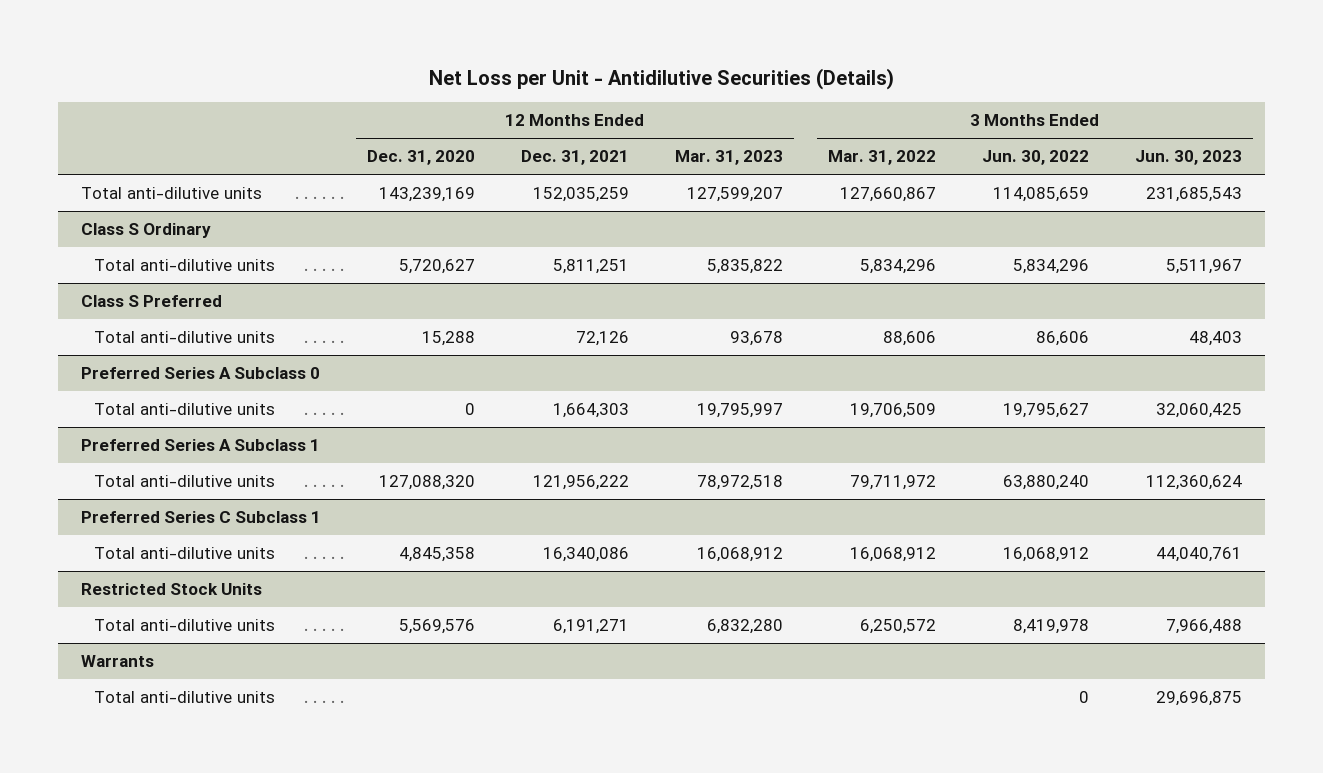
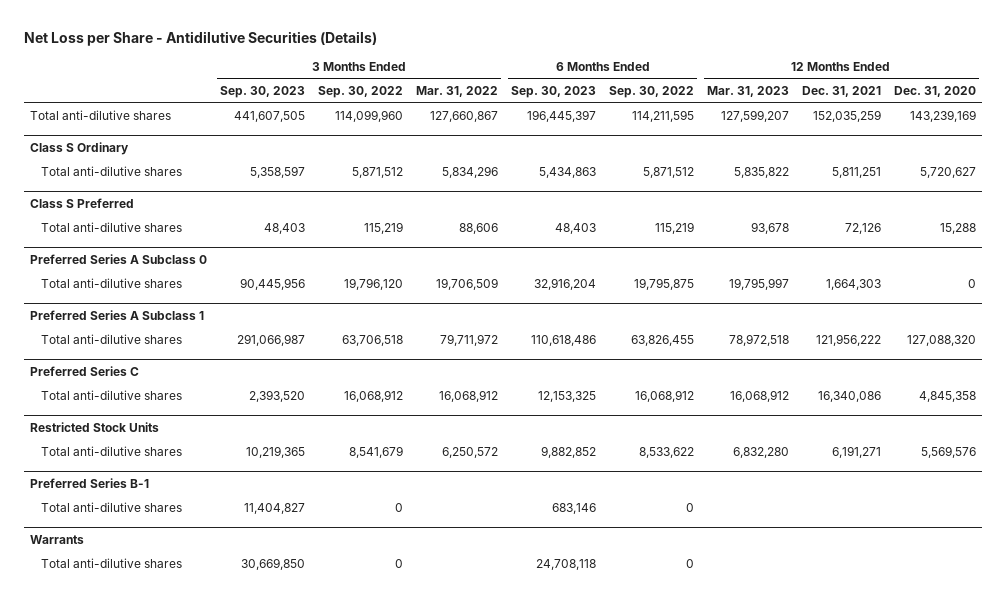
- Net Loss per Unit - Antidilutive Securities (Details)
+ Net Loss per Share - Antidilutive Securities (Details)
- | 12 Months Ended Dec. 31, 2020 | 12 Months Ended Dec. 31, 2021 | 12 Months Ended Mar. 31, 2023 | 3 Months Ended Mar. 31, 2022 | 3 Months Ended Jun. 30, 2022 | 3 Months Ended Jun. 30, 2023
+ | 3 Months Ended Sep. 30, 2023 | 3 Months Ended Sep. 30, 2022 | 3 Months Ended Mar. 31, 2022 | 6 Months Ended Sep. 30, 2023 | 6 Months Ended Sep. 30, 2022 | 12 Months Ended Mar. 31, 2023 | 12 Months Ended Dec. 31, 2021 | 12 Months Ended Dec. 31, 2020
- Total anti-dilutive units | 143,239,169 | 152,035,259 | 127,599,207 | 127,660,867 | 114,085,659 | 231,685,543
+ Total anti-dilutive shares | 441,607,505 | 114,099,960 | 127,660,867 | 196,445,397 | 114,211,595 | 127,599,207 | 152,035,259 | 143,239,169
@ Class S Ordinary
- Total anti-dilutive units | 5,720,627 | 5,811,251 | 5,835,822 | 5,834,296 | 5,834,296 | 5,511,967
+ Total anti-dilutive shares | 5,358,597 | 5,871,512 | 5,834,296 | 5,434,863 | 5,871,512 | 5,835,822 | 5,811,251 | 5,720,627
@ Class S Preferred
- Total anti-dilutive units | 15,288 | 72,126 | 93,678 | 88,606 | 86,606 | 48,403
+ Total anti-dilutive shares | 48,403 | 115,219 | 88,606 | 48,403 | 115,219 | 93,678 | 72,126 | 15,288
@ Preferred Series A Subclass 0
- Total anti-dilutive units | 0 | 1,664,303 | 19,795,997 | 19,706,509 | 19,795,627 | 32,060,425
+ Total anti-dilutive shares | 90,445,956 | 19,796,120 | 19,706,509 | 32,916,204 | 19,795,875 | 19,795,997 | 1,664,303 | 0
@ Preferred Series A Subclass 1
- Total anti-dilutive units | 127,088,320 | 121,956,222 | 78,972,518 | 79,711,972 | 63,880,240 | 112,360,624
- Preferred Series C Subclass 1
- Total anti-dilutive units | 4,845,358 | 16,340,086 | 16,068,912 | 16,068,912 | 16,068,912 | 44,040,761
@ Preferred Series A Subclass 1
+ Total anti-dilutive shares | 291,066,987 | 63,706,518 | 79,711,972 | 110,618,486 | 63,826,455 | 78,972,518 | 121,956,222 | 127,088,320
+ Preferred Series C
+ Total anti-dilutive shares | 2,393,520 | 16,068,912 | 16,068,912 | 12,153,325 | 16,068,912 | 16,068,912 | 16,340,086 | 4,845,358
@ Restricted Stock Units
- Total anti-dilutive units | 5,569,576 | 6,191,271 | 6,832,280 | 6,250,572 | 8,419,978 | 7,966,488
+ Total anti-dilutive shares | 10,219,365 | 8,541,679 | 6,250,572 | 9,882,852 | 8,533,622 | 6,832,280 | 6,191,271 | 5,569,576
+ Preferred Series B-1
+ Total anti-dilutive shares | 11,404,827 | 0 | | 683,146 | 0 | | |
@ Warrants
- Total anti-dilutive units | | | | | 0 | 29,696,875
+ Total anti-dilutive shares | 30,669,850 | 0 | | 24,708,118 | 0 | | |

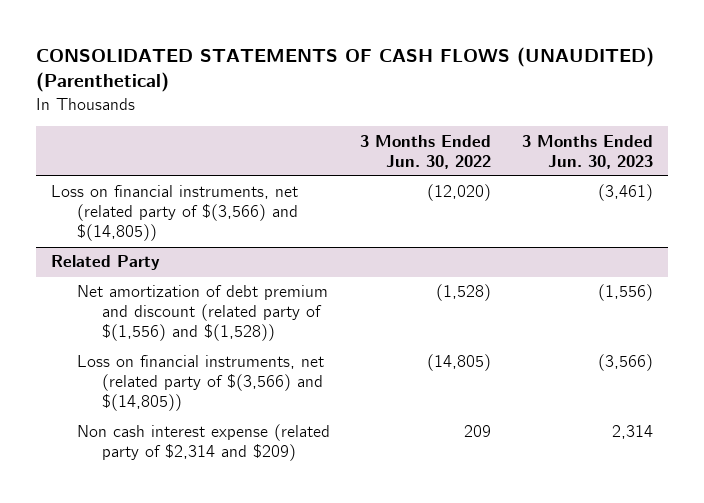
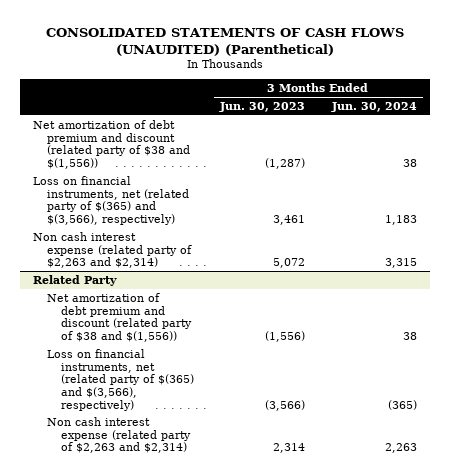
- | 3 Months Ended Jun. 30, 2022 | 3 Months Ended Jun. 30, 2023
+ | 3 Months Ended Jun. 30, 2023 | 3 Months Ended Jun. 30, 2024
- Loss on financial instruments, net (related party of $(3,566) and $(14,805)) | (12,020) | (3,461)
+ Net amortization of debt premium and discount (related party of $38 and $(1,556)) | (1,287) | 38
+ Loss on financial instruments, net (related party of $(365) and $(3,566), respectively) | 3,461 | 1,183
+ Non cash interest expense (related party of $2,263 and $2,314) | 5,072 | 3,315
@ Related Party
- Net amortization of debt premium and discount (related party of $(1,556) and $(1,528)) | (1,528) | (1,556)
- Loss on financial instruments, net (related party of $(3,566) and $(14,805)) | (14,805) | (3,566)
- Non cash interest expense (related party of $2,314 and $209) | 209 | 2,314
+ Net amortization of debt premium and discount (related party of $38 and $(1,556)) | (1,556) | 38
+ Loss on financial instruments, net (related party of $(365) and $(3,566), respectively) | (3,566) | (365)
+ Non cash interest expense (related party of $2,263 and $2,314) | 2,314 | 2,263

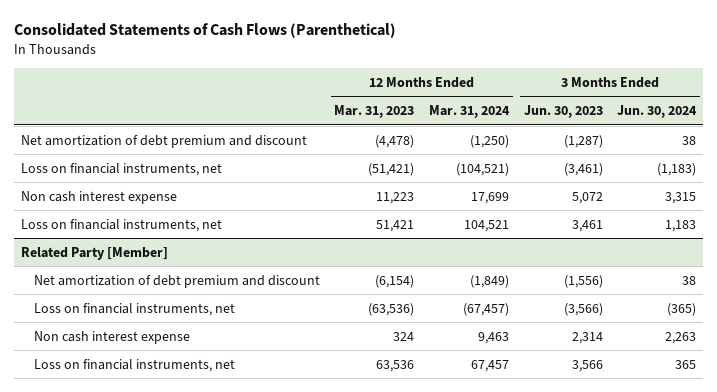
- CONSOLIDATED STATEMENTS OF CASH FLOWS (UNAUDITED) (Parenthetical)
+ Consolidated Statements of Cash Flows (Parenthetical)
- | 3 Months Ended Jun. 30, 2023 | 3 Months Ended Jun. 30, 2024
+ | 12 Months Ended Mar. 31, 2023 | 12 Months Ended Mar. 31, 2024 | 3 Months Ended Jun. 30, 2023 | 3 Months Ended Jun. 30, 2024
- Net amortization of debt premium and discount (related party of $38 and $(1,556)) | (1,287) | 38
- Loss on financial instruments, net (related party of $(365) and $(3,566), respectively) | 3,461 | 1,183
- Non cash interest expense (related party of $2,263 and $2,314) | 5,072 | 3,315
- Related Party
- Net amortization of debt premium and discount (related party of $38 and $(1,556)) | (1,556) | 38
- Loss on financial instruments, net (related party of $(365) and $(3,566), respectively) | (3,566) | (365)
- Non cash interest expense (related party of $2,263 and $2,314) | 2,314 | 2,263
+ Net amortization of debt premium and discount | (4,478) | (1,250) | (1,287) | 38
+ Loss on financial instruments, net | (51,421) | (104,521) | (3,461) | (1,183)
+ Non cash interest expense | 11,223 | 17,699 | 5,072 | 3,315
+ Loss on financial instruments, net | 51,421 | 104,521 | 3,461 | 1,183
+ Related Party [Member]
+ Net amortization of debt premium and discount | (6,154) | (1,849) | (1,556) | 38
+ Loss on financial instruments, net | (63,536) | (67,457) | (3,566) | (365)
+ Non cash interest expense | 324 | 9,463 | 2,314 | 2,263
+ Loss on financial instruments, net | 63,536 | 67,457 | 3,566 | 365

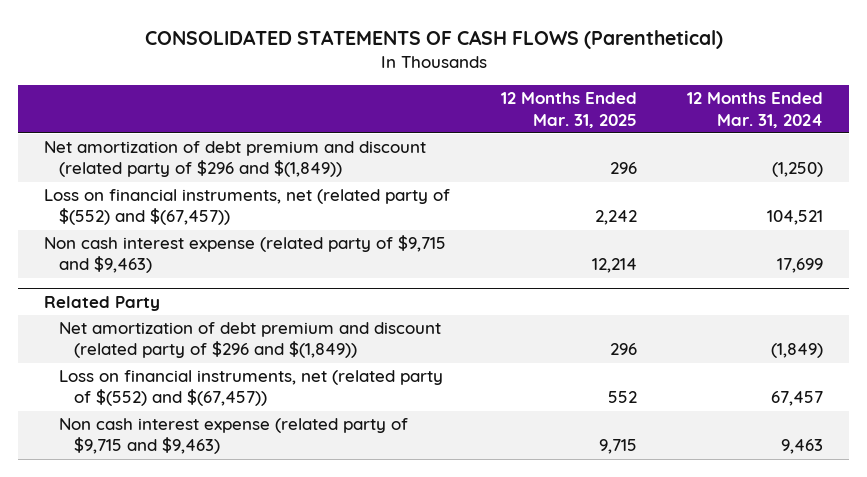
- Consolidated Statements of Cash Flows (Parenthetical)
+ CONSOLIDATED STATEMENTS OF CASH FLOWS (Parenthetical)
- | 12 Months Ended Mar. 31, 2023 | 12 Months Ended Mar. 31, 2024 | 3 Months Ended Jun. 30, 2023 | 3 Months Ended Jun. 30, 2024
+ | 12 Months Ended Mar. 31, 2025 | 12 Months Ended Mar. 31, 2024
- Net amortization of debt premium and discount | (4,478) | (1,250) | (1,287) | 38
- Loss on financial instruments, net | (51,421) | (104,521) | (3,461) | (1,183)
- Non cash interest expense | 11,223 | 17,699 | 5,072 | 3,315
- Loss on financial instruments, net | 51,421 | 104,521 | 3,461 | 1,183
- Related Party [Member]
- Net amortization of debt premium and discount | (6,154) | (1,849) | (1,556) | 38
- Loss on financial instruments, net | (63,536) | (67,457) | (3,566) | (365)
- Non cash interest expense | 324 | 9,463 | 2,314 | 2,263
- Loss on financial instruments, net | 63,536 | 67,457 | 3,566 | 365
+ Net amortization of debt premium and discount (related party of $296 and $(1,849)) | 296 | (1,250)
+ Loss on financial instruments, net (related party of $(552) and $(67,457)) | 2,242 | 104,521
+ Non cash interest expense (related party of $9,715 and $9,463) | 12,214 | 17,699
+ Related Party
+ Net amortization of debt premium and discount (related party of $296 and $(1,849)) | 296 | (1,849)
+ Loss on financial instruments, net (related party of $(552) and $(67,457)) | 552 | 67,457
+ Non cash interest expense (related party of $9,715 and $9,463) | 9,715 | 9,463

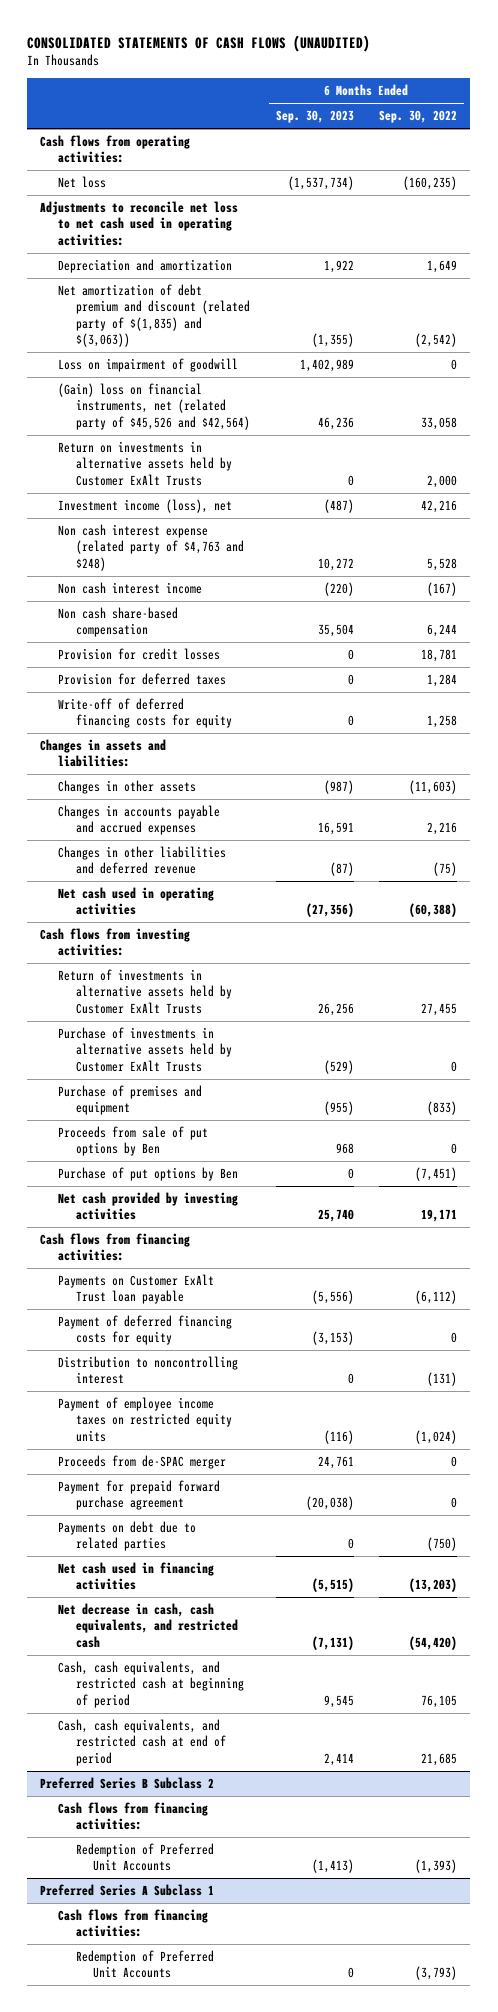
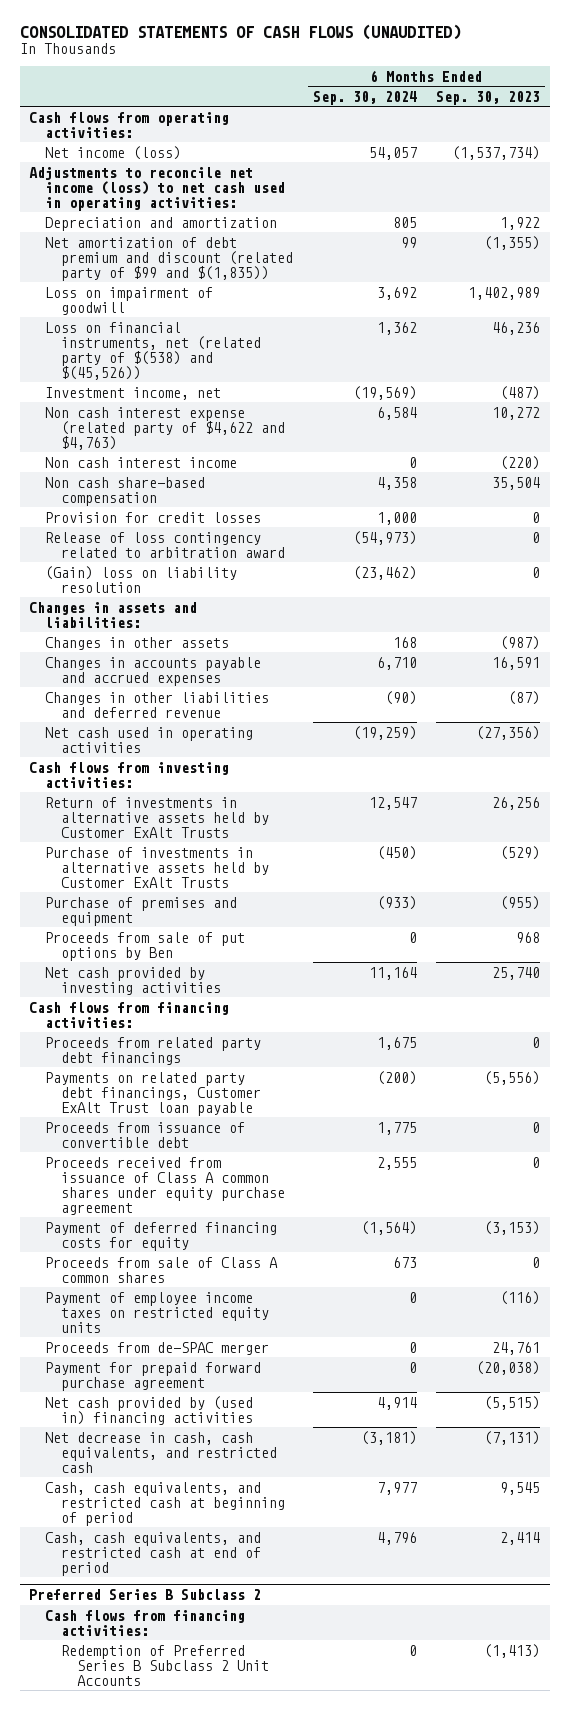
- | 6 Months Ended Sep. 30, 2023 | 6 Months Ended Sep. 30, 2022
+ | 6 Months Ended Sep. 30, 2024 | 6 Months Ended Sep. 30, 2023
- Net loss | (1,537,734) | (160,235)
- Adjustments to reconcile net loss to net cash used in operating activities:
+ Net income (loss) | 54,057 | (1,537,734)
+ Adjustments to reconcile net income (loss) to net cash used in operating activities:
- Net amortization of debt premium and discount (related party of $(1,835) and $(3,063)) | (1,355) | (2,542)
+ Net amortization of debt premium and discount (related party of $99 and $(1,835)) | 99 | (1,355)
- (Gain) loss on financial instruments, net (related party of $45,526 and $42,564) | 46,236 | 33,058
- Return on investments in alternative assets held by Customer ExAlt Trusts | 0 | 2,000
- Investment income (loss), net | (487) | 42,216
- Non cash interest expense (related party of $4,763 and $248) | 10,272 | 5,528
+ Loss on financial instruments, net (related party of $(538) and $(45,526)) | 1,362 | 46,236
+ Investment income, net | (19,569) | (487)
+ Non cash interest expense (related party of $4,622 and $4,763) | 6,584 | 10,272
- Provision for deferred taxes | 0 | 1,284
- Write-off of deferred financing costs for equity | 0 | 1,258
+ Release of loss contingency related to arbitration award | (54,973) | 0
+ (Gain) loss on liability resolution | (23,462) | 0
- Purchase of put options by Ben | 0 | (7,451)
- Payments on Customer ExAlt Trust loan payable | (5,556) | (6,112)
+ Proceeds from related party debt financings | 1,675 | 0
+ Payments on related party debt financings, Customer ExAlt Trust loan payable | (200) | (5,556)
+ Proceeds from issuance of convertible debt | 1,775 | 0
+ Proceeds received from issuance of Class A common shares under equity purchase agreement | 2,555 | 0
- Distribution to noncontrolling interest | 0 | (131)
+ Proceeds from sale of Class A common shares | 673 | 0
- Payments on debt due to related parties | 0 | (750)
- Net cash used in financing activities | (5,515) | (13,203)
+ Net cash provided by (used in) financing activities | 4,914 | (5,515)
@ Preferred Series B Subclass 2
- Redemption of Preferred Unit Accounts | (1,413) | (1,393)
- Preferred Series A Subclass 1
- Cash flows from financing activities:
- Redemption of Preferred Unit Accounts | 0 | (3,793)
@ Preferred Series B Subclass 2
+ Redemption of Preferred Series B Subclass 2 Unit Accounts | 0 | (1,413)

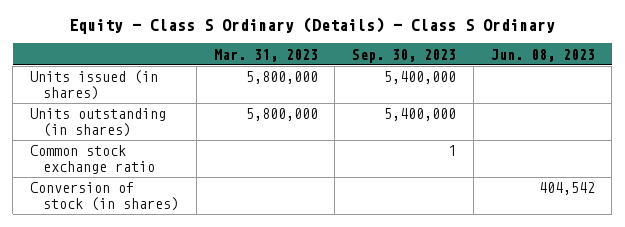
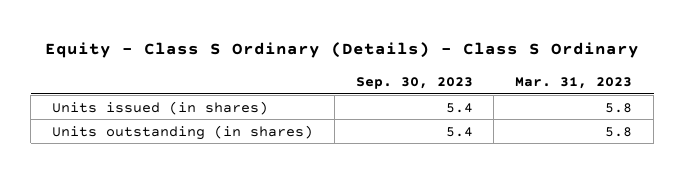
- | Mar. 31, 2023 | Sep. 30, 2023 | Jun. 08, 2023
+ | Sep. 30, 2023 | Mar. 31, 2023
- Units issued (in shares) | 5,800,000 | 5,400,000 |
- Units outstanding (in shares) | 5,800,000 | 5,400,000 |
- Common stock exchange ratio | | 1 |
- Conversion of stock (in shares) | | | 404,542
+ Units issued (in shares) | 5.4 | 5.8
+ Units outstanding (in shares) | 5.4 | 5.8

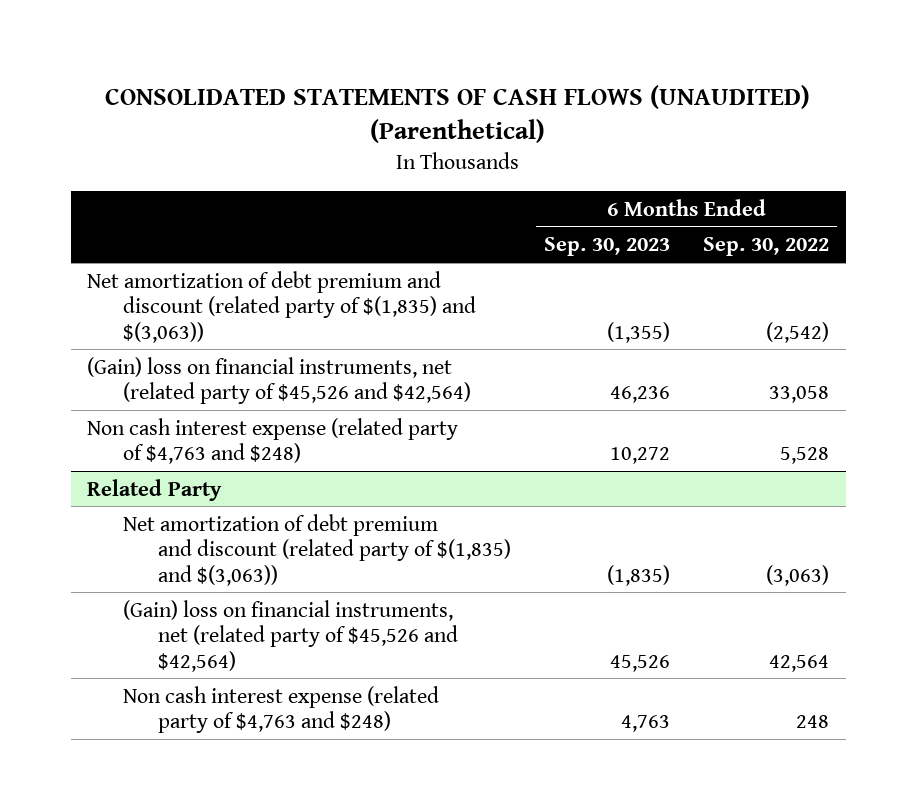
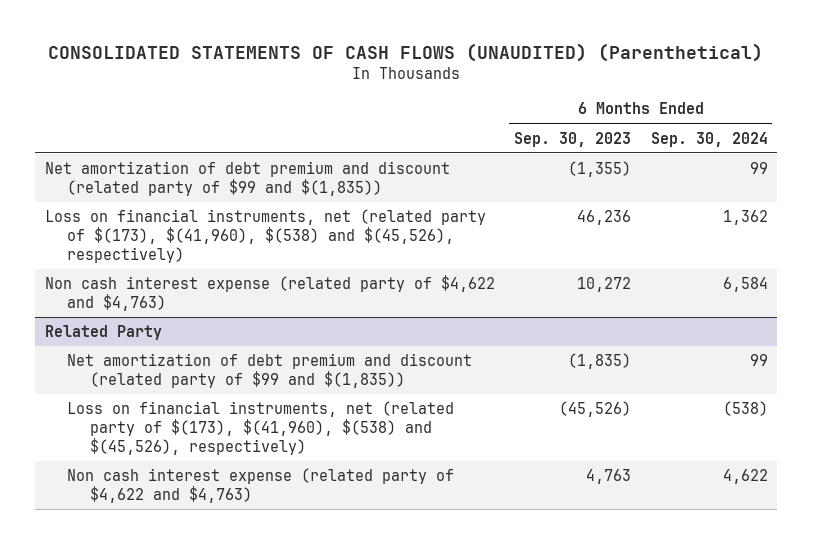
- | 6 Months Ended Sep. 30, 2023 | 6 Months Ended Sep. 30, 2022
+ | 6 Months Ended Sep. 30, 2023 | 6 Months Ended Sep. 30, 2024
- Net amortization of debt premium and discount (related party of $(1,835) and $(3,063)) | (1,355) | (2,542)
- (Gain) loss on financial instruments, net (related party of $45,526 and $42,564) | 46,236 | 33,058
- Non cash interest expense (related party of $4,763 and $248) | 10,272 | 5,528
+ Net amortization of debt premium and discount (related party of $99 and $(1,835)) | (1,355) | 99
+ Loss on financial instruments, net (related party of $(173), $(41,960), $(538) and $(45,526), respectively) | 46,236 | 1,362
+ Non cash interest expense (related party of $4,622 and $4,763) | 10,272 | 6,584
@ Related Party
- Net amortization of debt premium and discount (related party of $(1,835) and $(3,063)) | (1,835) | (3,063)
- (Gain) loss on financial instruments, net (related party of $45,526 and $42,564) | 45,526 | 42,564
- Non cash interest expense (related party of $4,763 and $248) | 4,763 | 248
+ Net amortization of debt premium and discount (related party of $99 and $(1,835)) | (1,835) | 99
+ Loss on financial instruments, net (related party of $(173), $(41,960), $(538) and $(45,526), respectively) | (45,526) | (538)
+ Non cash interest expense (related party of $4,622 and $4,763) | 4,763 | 4,622

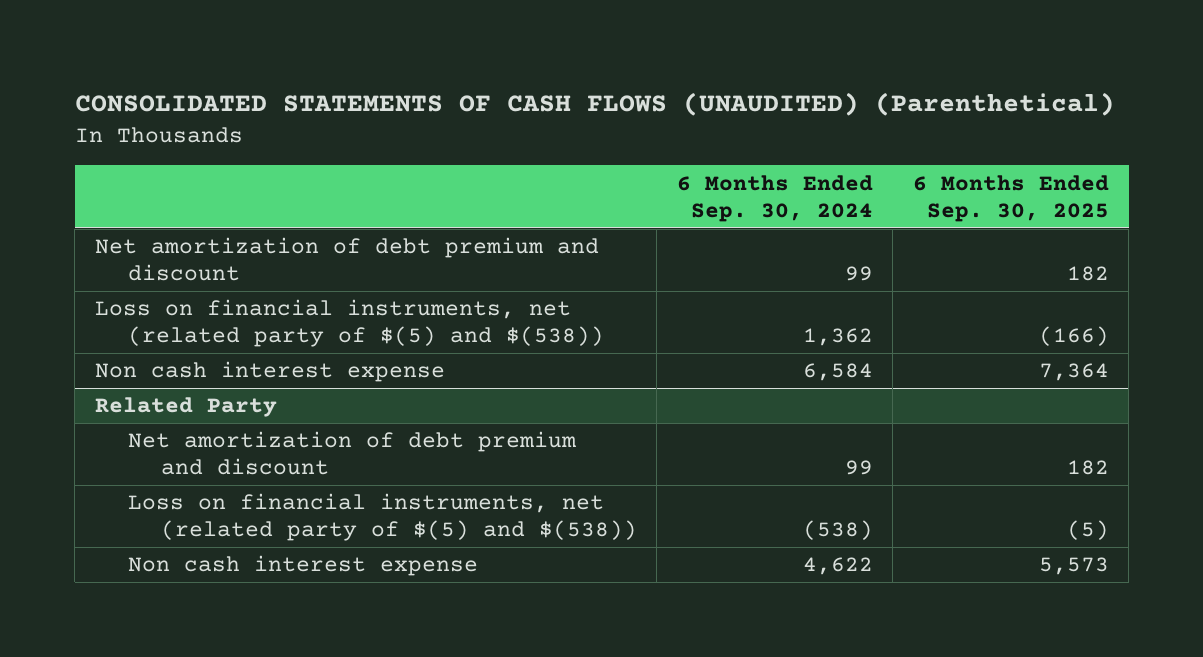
- | 6 Months Ended Sep. 30, 2023 | 6 Months Ended Sep. 30, 2024
+ | 6 Months Ended Sep. 30, 2024 | 6 Months Ended Sep. 30, 2025
- Net amortization of debt premium and discount (related party of $99 and $(1,835)) | (1,355) | 99
- Loss on financial instruments, net (related party of $(173), $(41,960), $(538) and $(45,526), respectively) | 46,236 | 1,362
- Non cash interest expense (related party of $4,622 and $4,763) | 10,272 | 6,584
+ Net amortization of debt premium and discount | 99 | 182
+ Loss on financial instruments, net (related party of $(5) and $(538)) | 1,362 | (166)
+ Non cash interest expense | 6,584 | 7,364
@ Related Party
- Net amortization of debt premium and discount (related party of $99 and $(1,835)) | (1,835) | 99
- Loss on financial instruments, net (related party of $(173), $(41,960), $(538) and $(45,526), respectively) | (45,526) | (538)
- Non cash interest expense (related party of $4,622 and $4,763) | 4,763 | 4,622
+ Net amortization of debt premium and discount | 99 | 182
+ Loss on financial instruments, net (related party of $(5) and $(538)) | (538) | (5)
+ Non cash interest expense | 4,622 | 5,573

